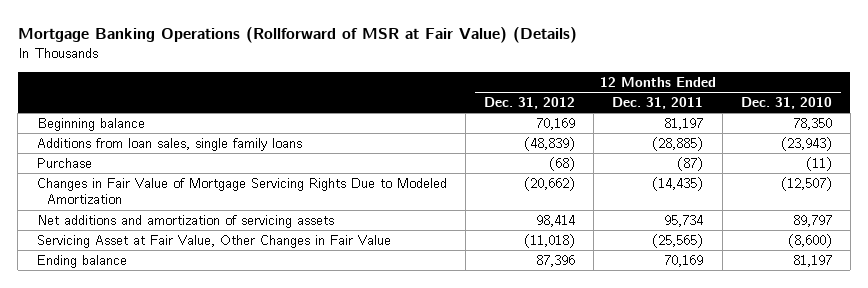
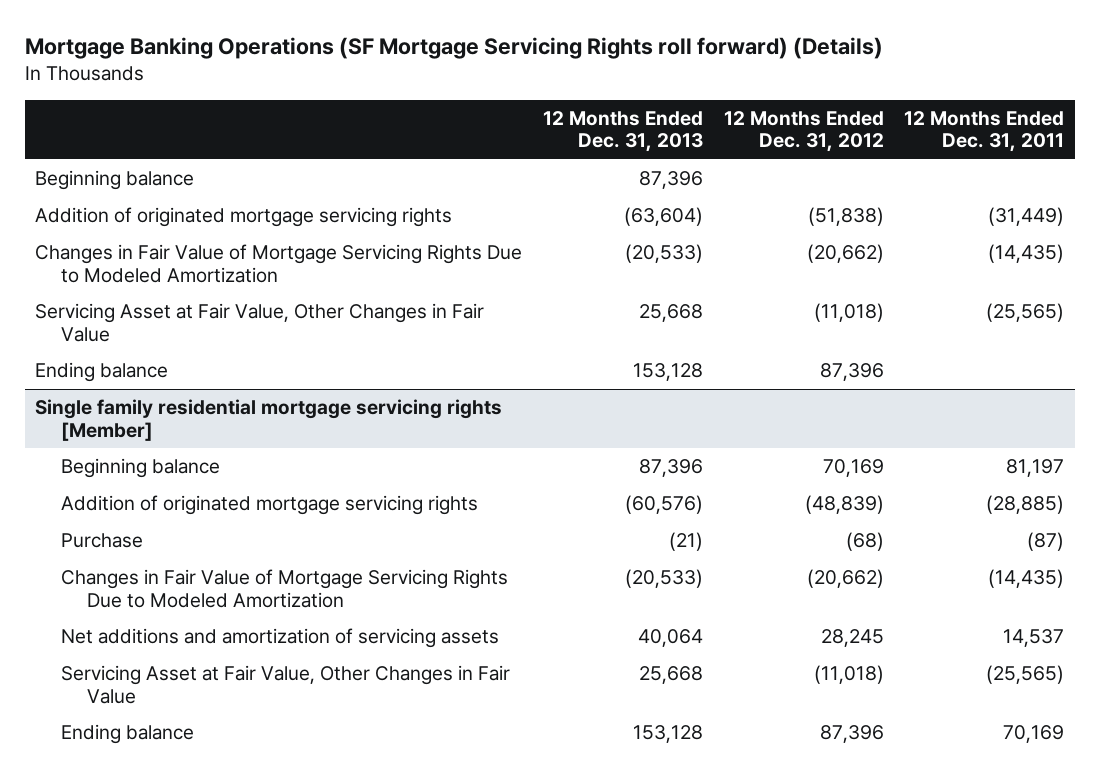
- Mortgage Banking Operations (Rollforward of MSR at Fair Value) (Details)
+ Mortgage Banking Operations (SF Mortgage Servicing Rights roll forward) (Details)
- | 12 Months Ended Dec. 31, 2012 | 12 Months Ended Dec. 31, 2011 | 12 Months Ended Dec. 31, 2010
+ | 12 Months Ended Dec. 31, 2013 | 12 Months Ended Dec. 31, 2012 | 12 Months Ended Dec. 31, 2011
+ Beginning balance | 87,396 | |
+ Addition of originated mortgage servicing rights | (63,604) | (51,838) | (31,449)
+ Changes in Fair Value of Mortgage Servicing Rights Due to Modeled Amortization | (20,533) | (20,662) | (14,435)
+ Servicing Asset at Fair Value, Other Changes in Fair Value | 25,668 | (11,018) | (25,565)
+ Ending balance | 153,128 | 87,396 |
+ Single family residential mortgage servicing rights [Member]
- Additions from loan sales, single family loans | (48,839) | (28,885) | (23,943)
+ Addition of originated mortgage servicing rights | (60,576) | (48,839) | (28,885)
- Net additions and amortization of servicing assets | 98,414 | 95,734 | 89,797
+ Net additions and amortization of servicing assets | 40,064 | 28,245 | 14,537

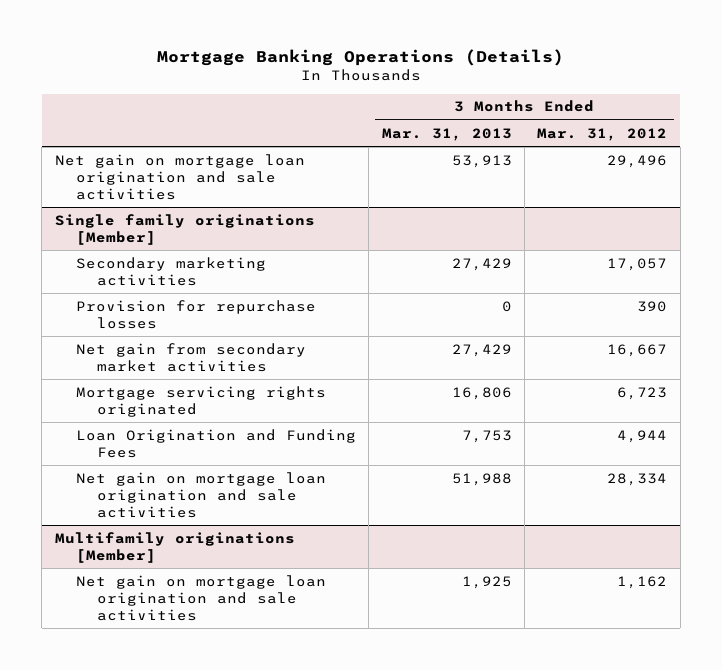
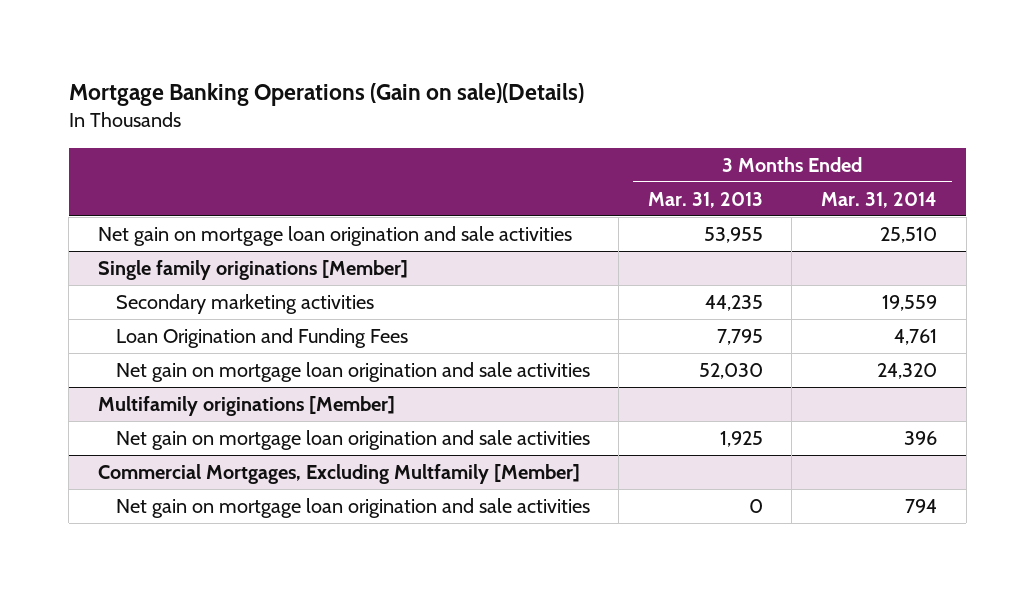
- Mortgage Banking Operations (Details)
+ Mortgage Banking Operations (Gain on sale)(Details)
- | 3 Months Ended Mar. 31, 2013 | 3 Months Ended Mar. 31, 2012
+ | 3 Months Ended Mar. 31, 2013 | 3 Months Ended Mar. 31, 2014
- Net gain on mortgage loan origination and sale activities | 53,913 | 29,496
+ Net gain on mortgage loan origination and sale activities | 53,955 | 25,510
@ Single family originations [Member]
- Secondary marketing activities | 27,429 | 17,057
- Provision for repurchase losses | 0 | 390
- Net gain from secondary market activities | 27,429 | 16,667
- Mortgage servicing rights originated | 16,806 | 6,723
- Loan Origination and Funding Fees | 7,753 | 4,944
- Net gain on mortgage loan origination and sale activities | 51,988 | 28,334
+ Secondary marketing activities | 44,235 | 19,559
+ Loan Origination and Funding Fees | 7,795 | 4,761
+ Net gain on mortgage loan origination and sale activities | 52,030 | 24,320
+ Commercial Mortgages, Excluding Multfamily [Member]
+ Net gain on mortgage loan origination and sale activities | 0 | 794

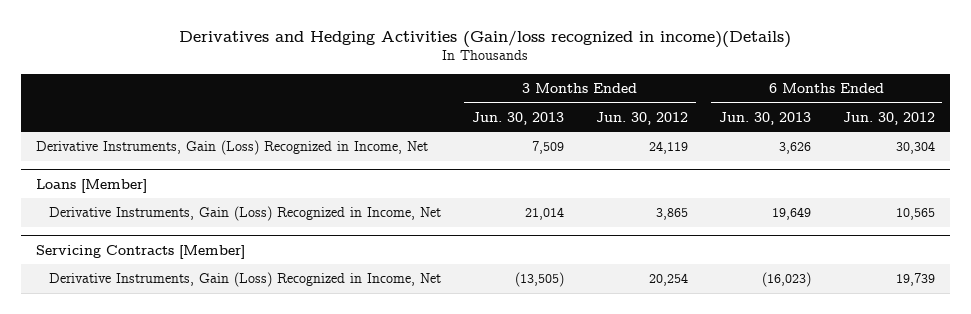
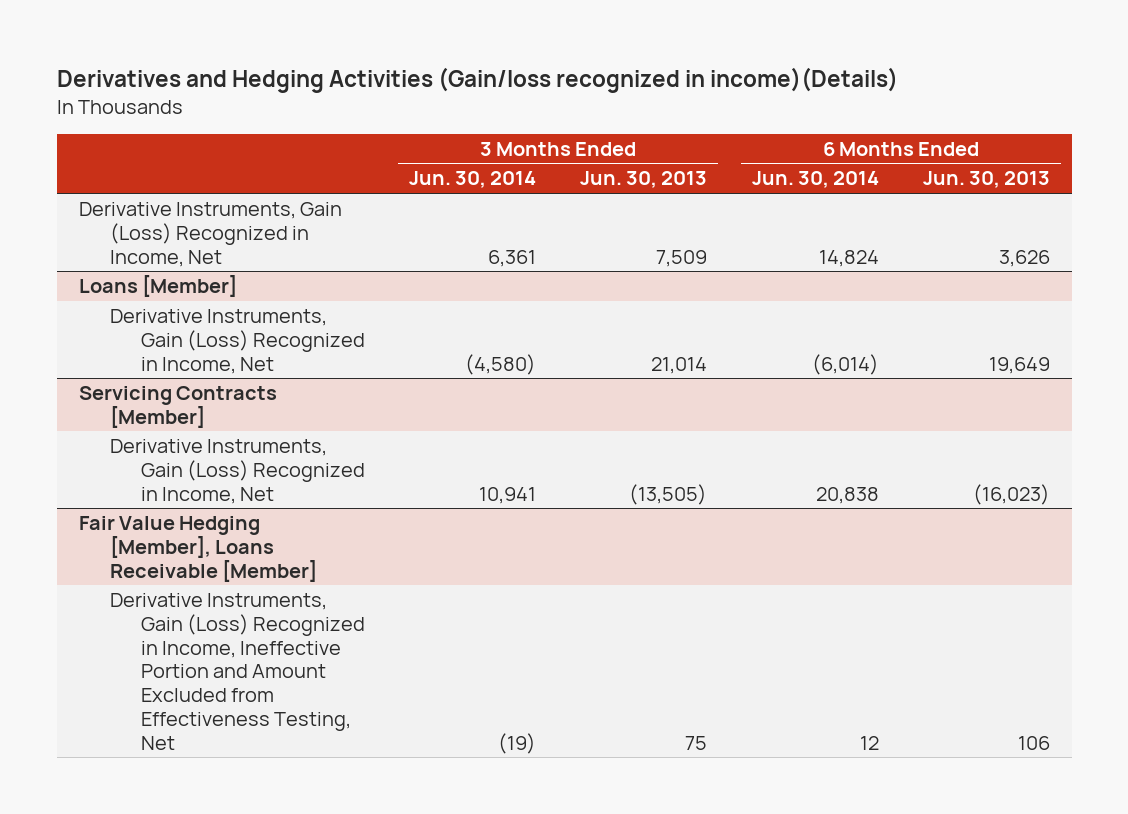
- | 3 Months Ended Jun. 30, 2013 | 3 Months Ended Jun. 30, 2012 | 6 Months Ended Jun. 30, 2013 | 6 Months Ended Jun. 30, 2012
+ | 3 Months Ended Jun. 30, 2014 | 3 Months Ended Jun. 30, 2013 | 6 Months Ended Jun. 30, 2014 | 6 Months Ended Jun. 30, 2013
+ Fair Value Hedging [Member], Loans Receivable [Member]
+ Derivative Instruments, Gain (Loss) Recognized in Income, Ineffective Portion and Amount Excluded from Effectiveness Testing, Net | (19) | 75 | 12 | 106

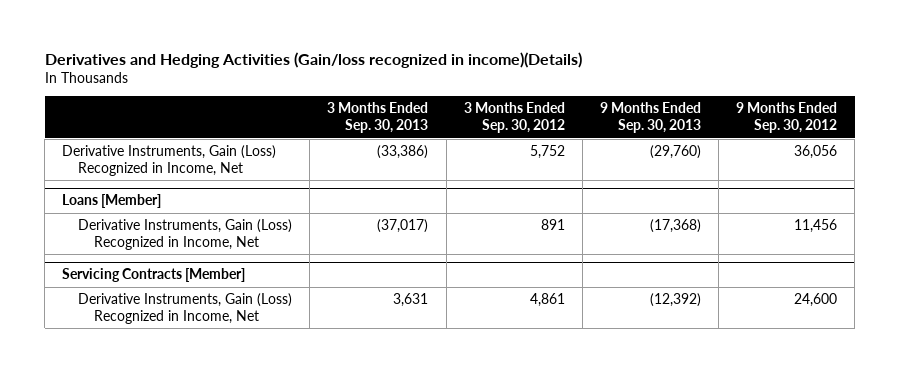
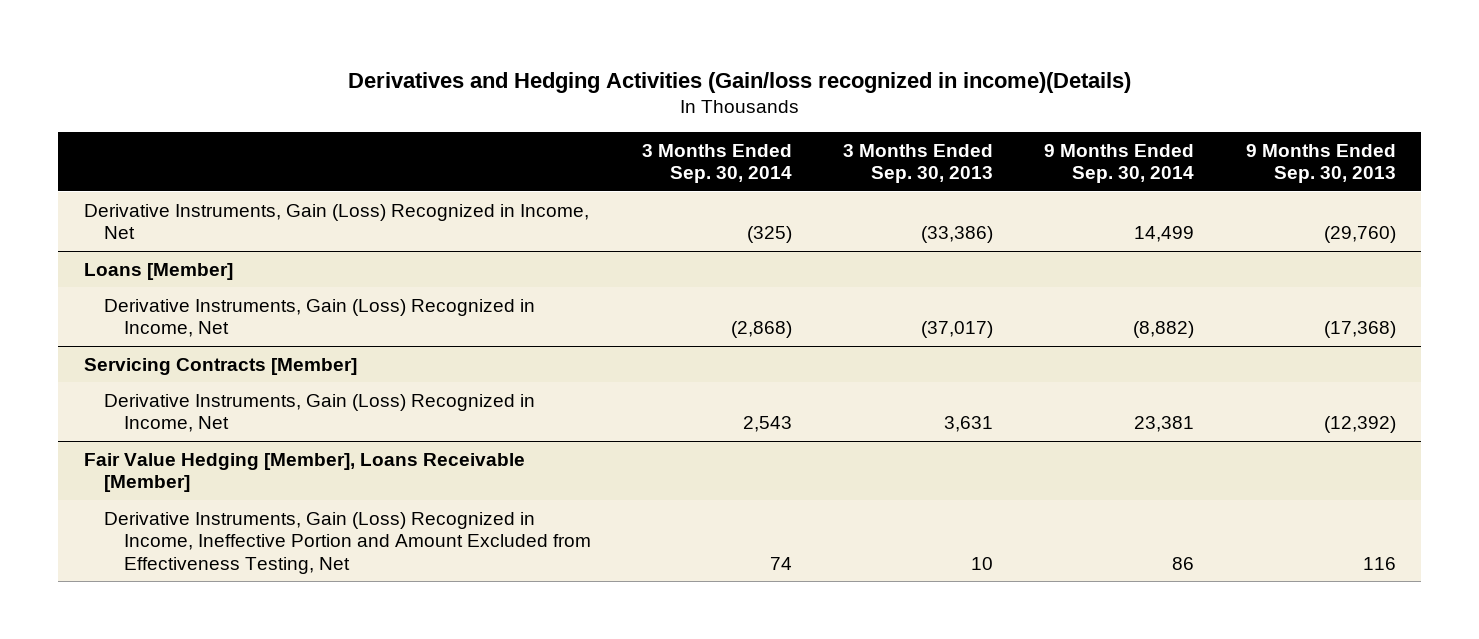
- | 3 Months Ended Sep. 30, 2013 | 3 Months Ended Sep. 30, 2012 | 9 Months Ended Sep. 30, 2013 | 9 Months Ended Sep. 30, 2012
+ | 3 Months Ended Sep. 30, 2014 | 3 Months Ended Sep. 30, 2013 | 9 Months Ended Sep. 30, 2014 | 9 Months Ended Sep. 30, 2013
+ Fair Value Hedging [Member], Loans Receivable [Member]
+ Derivative Instruments, Gain (Loss) Recognized in Income, Ineffective Portion and Amount Excluded from Effectiveness Testing, Net | 74 | 10 | 86 | 116

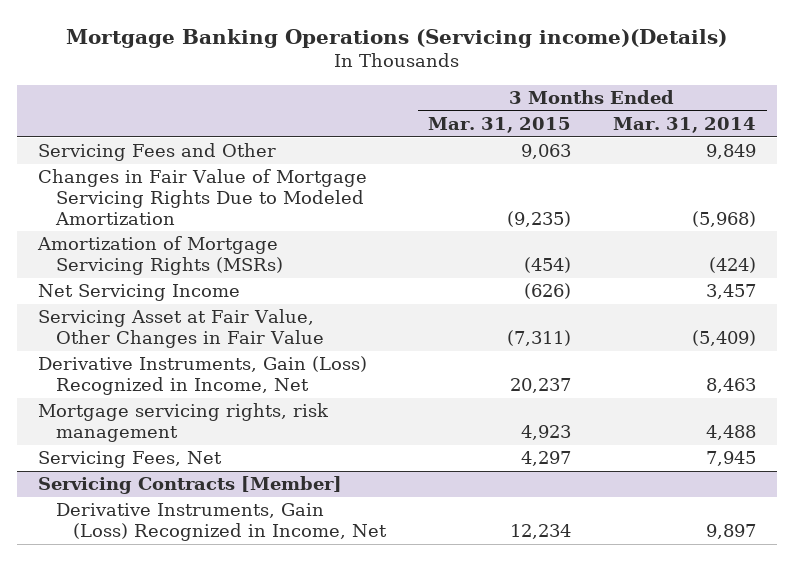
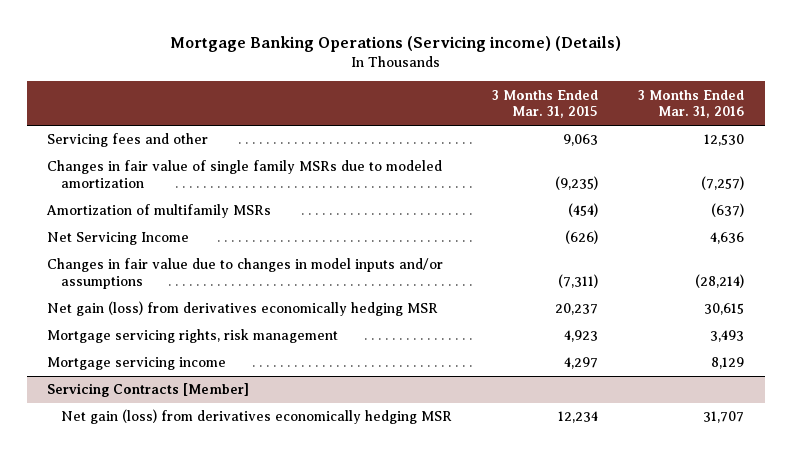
- Mortgage Banking Operations (Servicing income)(Details)
+ Mortgage Banking Operations (Servicing income) (Details)
- | 3 Months Ended Mar. 31, 2015 | 3 Months Ended Mar. 31, 2014
+ | 3 Months Ended Mar. 31, 2015 | 3 Months Ended Mar. 31, 2016
- Servicing Fees and Other | 9,063 | 9,849
- Changes in Fair Value of Mortgage Servicing Rights Due to Modeled Amortization | (9,235) | (5,968)
- Amortization of Mortgage Servicing Rights (MSRs) | (454) | (424)
+ Servicing fees and other | 9,063 | 12,530
+ Changes in fair value of single family MSRs due to modeled amortization | (9,235) | (7,257)
+ Amortization of multifamily MSRs | (454) | (637)
- Servicing Asset at Fair Value, Other Changes in Fair Value | (7,311) | (5,409)
- Derivative Instruments, Gain (Loss) Recognized in Income, Net | 20,237 | 8,463
+ Changes in fair value due to changes in model inputs and/or assumptions | (7,311) | (28,214)
+ Net gain (loss) from derivatives economically hedging MSR | 20,237 | 30,615
- Servicing Fees, Net | 4,297 | 7,945
+ Mortgage servicing income | 4,297 | 8,129
@ Servicing Contracts [Member]
- Derivative Instruments, Gain (Loss) Recognized in Income, Net | 12,234 | 9,897
+ Net gain (loss) from derivatives economically hedging MSR | 12,234 | 31,707

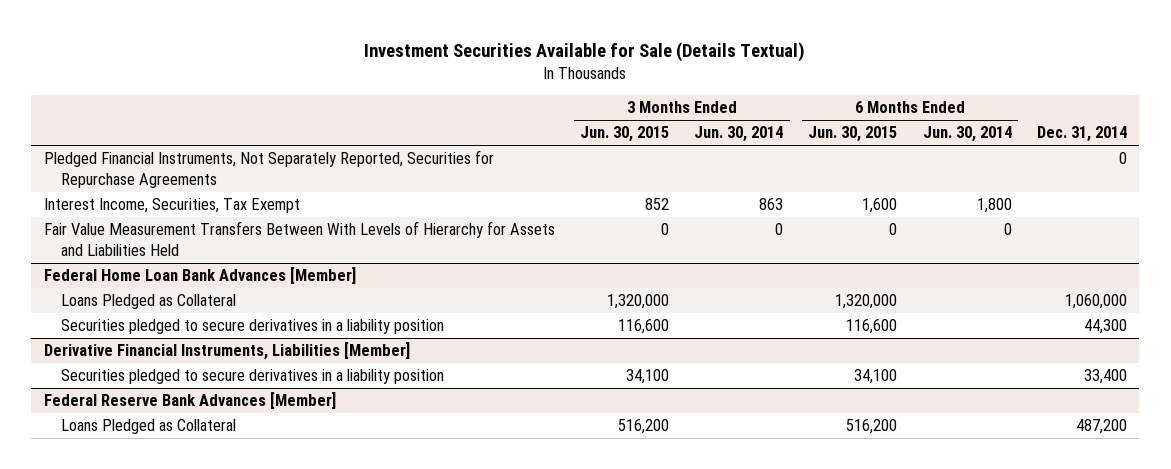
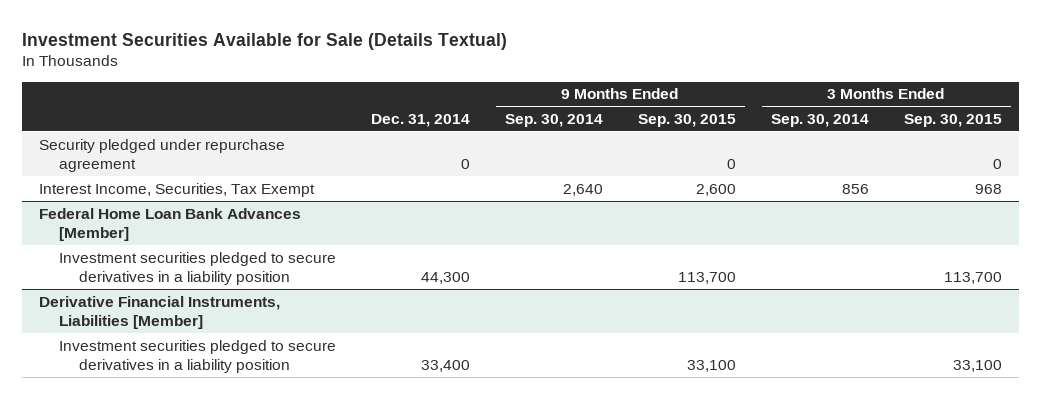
- | 3 Months Ended Jun. 30, 2015 | 3 Months Ended Jun. 30, 2014 | 6 Months Ended Jun. 30, 2015 | 6 Months Ended Jun. 30, 2014 | Dec. 31, 2014
+ | Dec. 31, 2014 | 9 Months Ended Sep. 30, 2014 | 9 Months Ended Sep. 30, 2015 | 3 Months Ended Sep. 30, 2014 | 3 Months Ended Sep. 30, 2015
- Pledged Financial Instruments, Not Separately Reported, Securities for Repurchase Agreements | | | | | 0
+ Security pledged under repurchase agreement | 0 | | 0 | | 0
- Fair Value Measurement Transfers Between With Levels of Hierarchy for Assets and Liabilities Held | 0 | 0 | 0 | 0 |
@ Federal Home Loan Bank Advances [Member]
- Loans Pledged as Collateral | 1,320,000 | | 1,320,000 | | 1,060,000
- Securities pledged to secure derivatives in a liability position | 116,600 | | 116,600 | | 44,300
+ Investment securities pledged to secure derivatives in a liability position | 44,300 | | 113,700 | | 113,700
@ Derivative Financial Instruments, Liabilities [Member]
- Securities pledged to secure derivatives in a liability position | 34,100 | | 34,100 | | 33,400
- Federal Reserve Bank Advances [Member]
- Loans Pledged as Collateral | 516,200 | | 516,200 | | 487,200
@ Derivative Financial Instruments, Liabilities [Member]
+ Investment securities pledged to secure derivatives in a liability position | 33,400 | | 33,100 | | 33,100

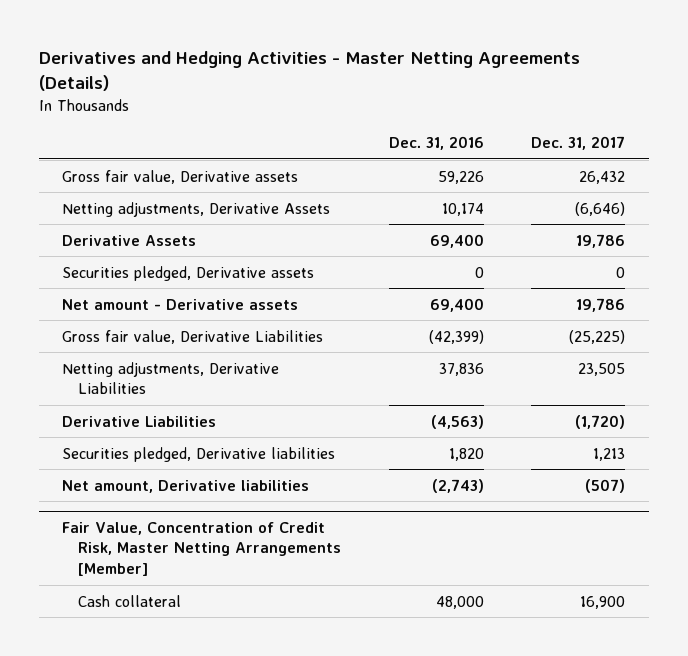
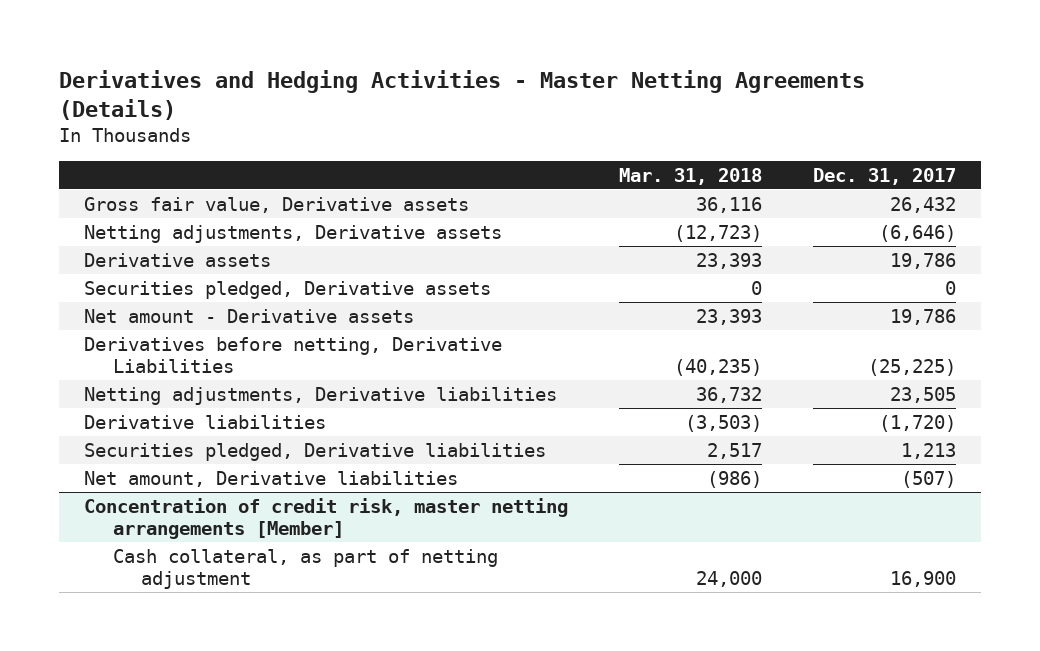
- | Dec. 31, 2016 | Dec. 31, 2017
+ | Mar. 31, 2018 | Dec. 31, 2017
- Netting adjustments, Derivative Assets | 10,174 | (6,646)
- Derivative Assets | 69,400 | 19,786
+ Netting adjustments, Derivative assets | (12,723) | (6,646)
+ Derivative assets | 23,393 | 19,786
- Gross fair value, Derivative Liabilities | (42,399) | (25,225)
- Netting adjustments, Derivative Liabilities | 37,836 | 23,505
- Derivative Liabilities | (4,563) | (1,720)
+ Derivatives before netting, Derivative Liabilities | (40,235) | (25,225)
+ Netting adjustments, Derivative liabilities | 36,732 | 23,505
+ Derivative liabilities | (3,503) | (1,720)
- Fair Value, Concentration of Credit Risk, Master Netting Arrangements [Member]
- Cash collateral | 48,000 | 16,900
+ Concentration of credit risk, master netting arrangements [Member]
+ Cash collateral, as part of netting adjustment | 24,000 | 16,900

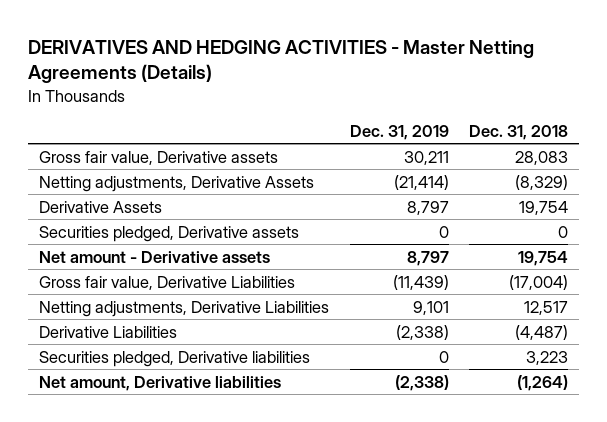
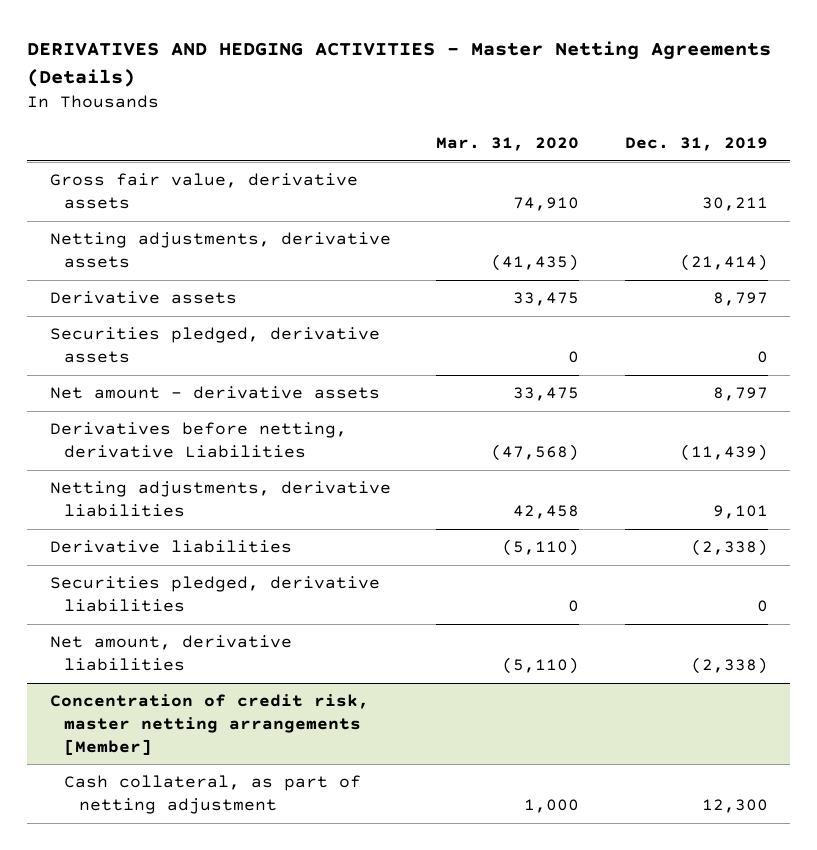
- | Dec. 31, 2019 | Dec. 31, 2018
+ | Mar. 31, 2020 | Dec. 31, 2019
- Gross fair value, Derivative assets | 30,211 | 28,083
- Netting adjustments, Derivative Assets | (21,414) | (8,329)
- Derivative Assets | 8,797 | 19,754
- Securities pledged, Derivative assets | 0 | 0
- Net amount - Derivative assets | 8,797 | 19,754
- Gross fair value, Derivative Liabilities | (11,439) | (17,004)
- Netting adjustments, Derivative Liabilities | 9,101 | 12,517
- Derivative Liabilities | (2,338) | (4,487)
- Securities pledged, Derivative liabilities | 0 | 3,223
- Net amount, Derivative liabilities | (2,338) | (1,264)
+ Gross fair value, derivative assets | 74,910 | 30,211
+ Netting adjustments, derivative assets | (41,435) | (21,414)
+ Derivative assets | 33,475 | 8,797
+ Securities pledged, derivative assets | 0 | 0
+ Net amount - derivative assets | 33,475 | 8,797
+ Derivatives before netting, derivative Liabilities | (47,568) | (11,439)
+ Netting adjustments, derivative liabilities | 42,458 | 9,101
+ Derivative liabilities | (5,110) | (2,338)
+ Securities pledged, derivative liabilities | 0 | 0
+ Net amount, derivative liabilities | (5,110) | (2,338)
+ Concentration of credit risk, master netting arrangements [Member]
+ Cash collateral, as part of netting adjustment | 1,000 | 12,300

